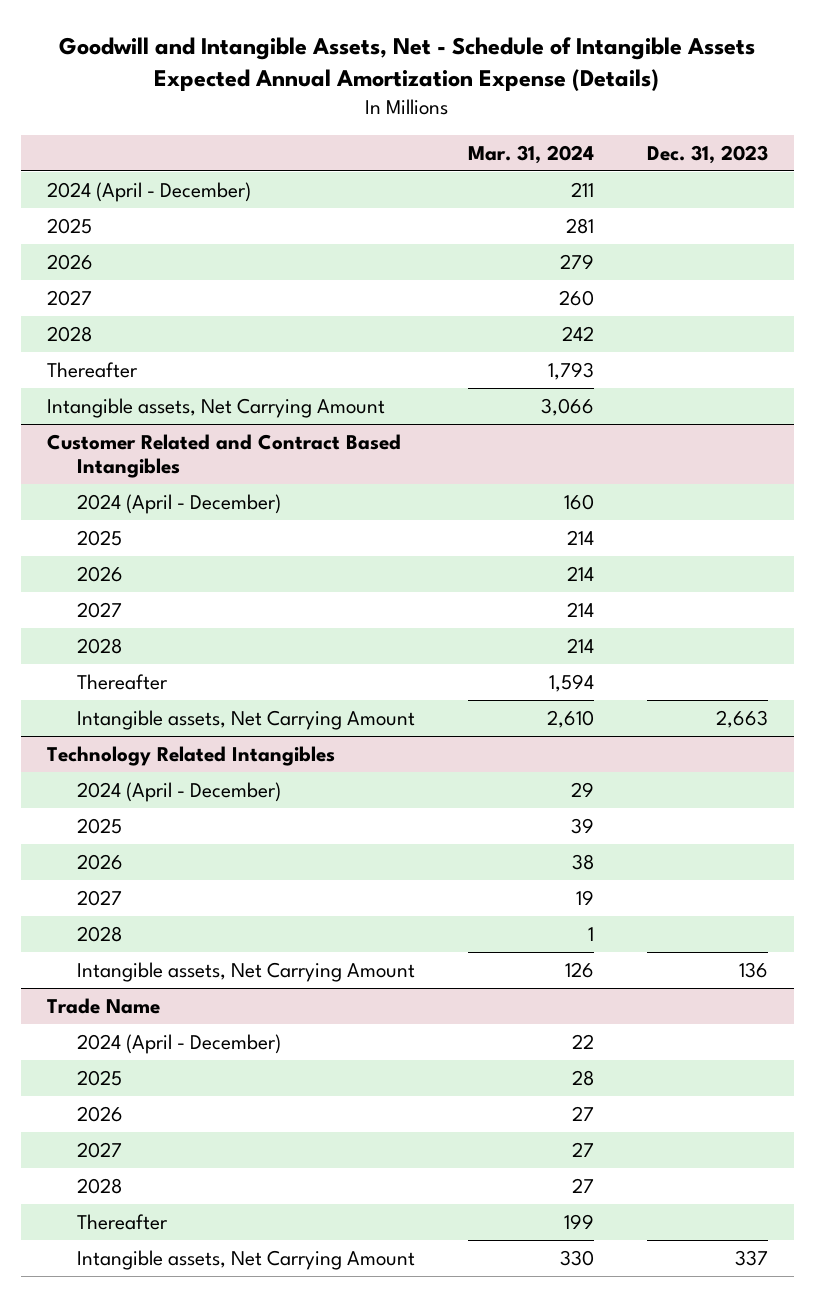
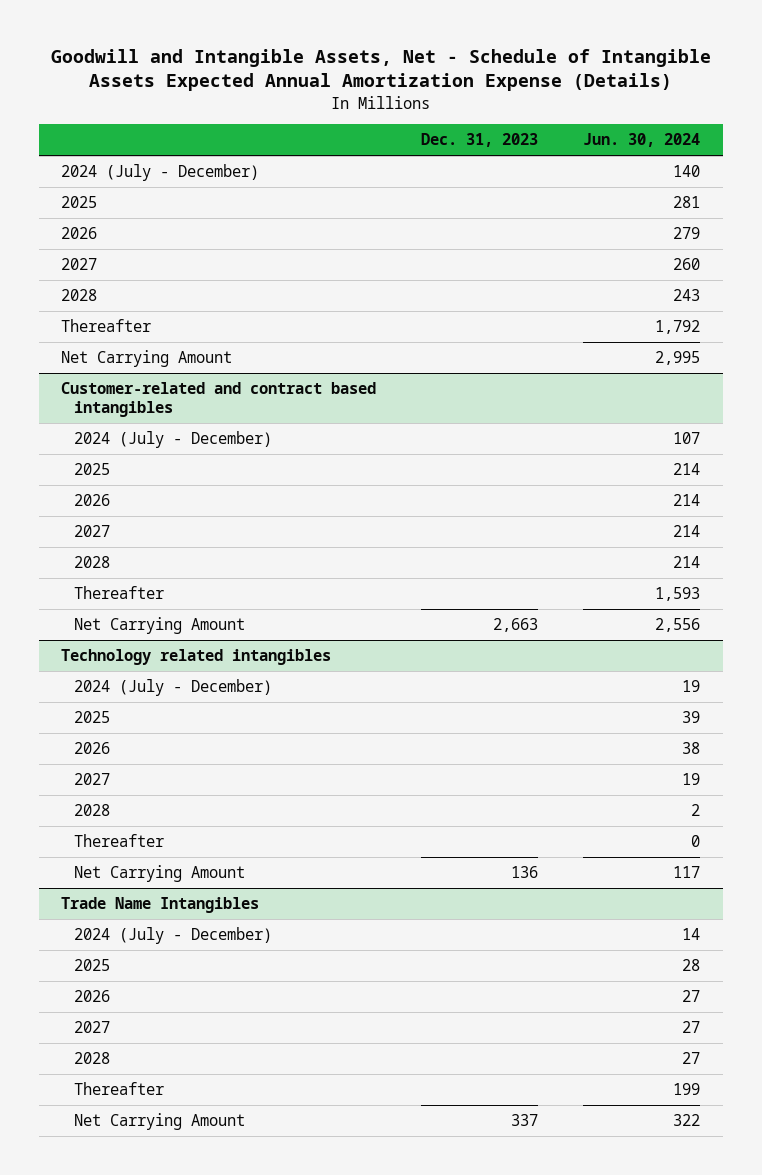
- | Mar. 31, 2024 | Dec. 31, 2023
+ | Dec. 31, 2023 | Jun. 30, 2024
- 2024 (April - December) | 211 |
+ 2024 (July - December) | | 140
- Intangible assets, Net Carrying Amount | 3,066 |
- Customer Related and Contract Based Intangibles
- 2024 (April - December) | 160 |
+ Net Carrying Amount | | 2,995
+ Customer-related and contract based intangibles
+ 2024 (July - December) | | 107
- Intangible assets, Net Carrying Amount | 2,610 | 2,663
- Technology Related Intangibles
- 2024 (April - December) | 29 |
+ Net Carrying Amount | 2,663 | 2,556
+ Technology related intangibles
+ 2024 (July - December) | | 19
- Intangible assets, Net Carrying Amount | 126 | 136
- Trade Name
- 2024 (April - December) | 22 |
+ Thereafter | | 0
+ Net Carrying Amount | 136 | 117
+ Trade Name Intangibles
+ 2024 (July - December) | | 14
- Intangible assets, Net Carrying Amount | 330 | 337
+ Net Carrying Amount | 337 | 322

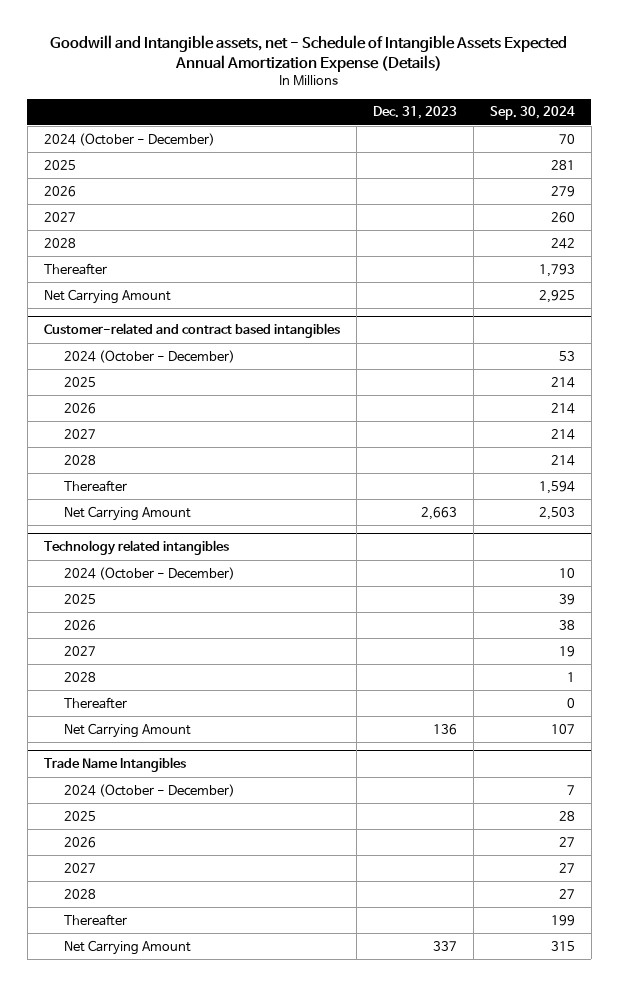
- Goodwill and Intangible Assets, Net - Schedule of Intangible Assets Expected Annual Amortization Expense (Details)
+ Goodwill and Intangible assets, net - Schedule of Intangible Assets Expected Annual Amortization Expense (Details)
- | Dec. 31, 2023 | Jun. 30, 2024
+ | Dec. 31, 2023 | Sep. 30, 2024
- 2024 (July - December) | | 140
+ 2024 (October - December) | | 70
@ Customer-related and contract based intangibles
- 2024 (July - December) | | 107
+ 2024 (October - December) | | 53
@ Technology related intangibles
- 2024 (July - December) | | 19
+ 2024 (October - December) | | 10
@ Trade Name Intangibles
- 2024 (July - December) | | 14
+ 2024 (October - December) | | 7

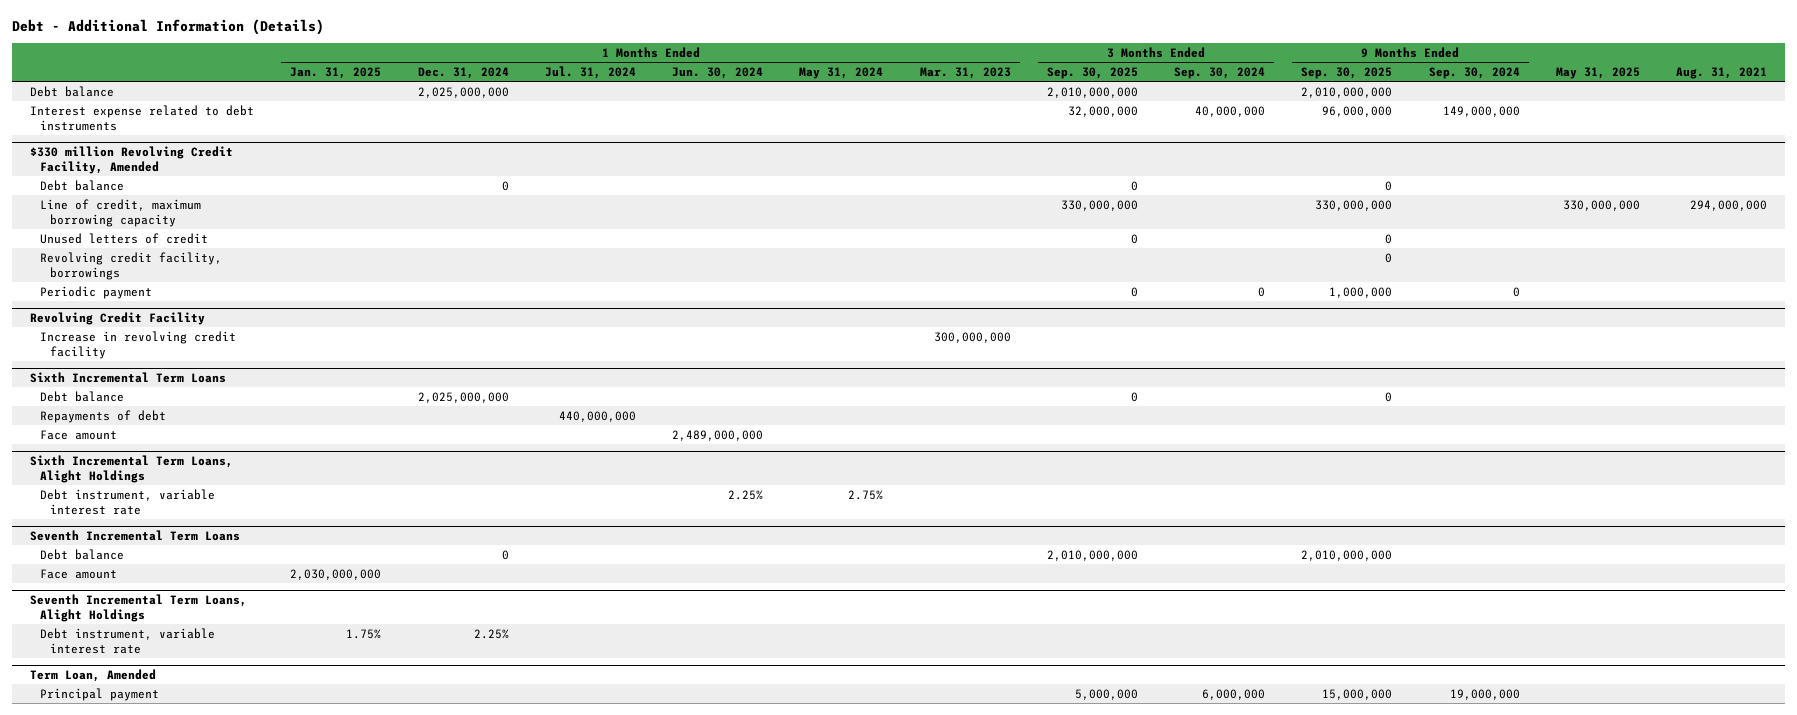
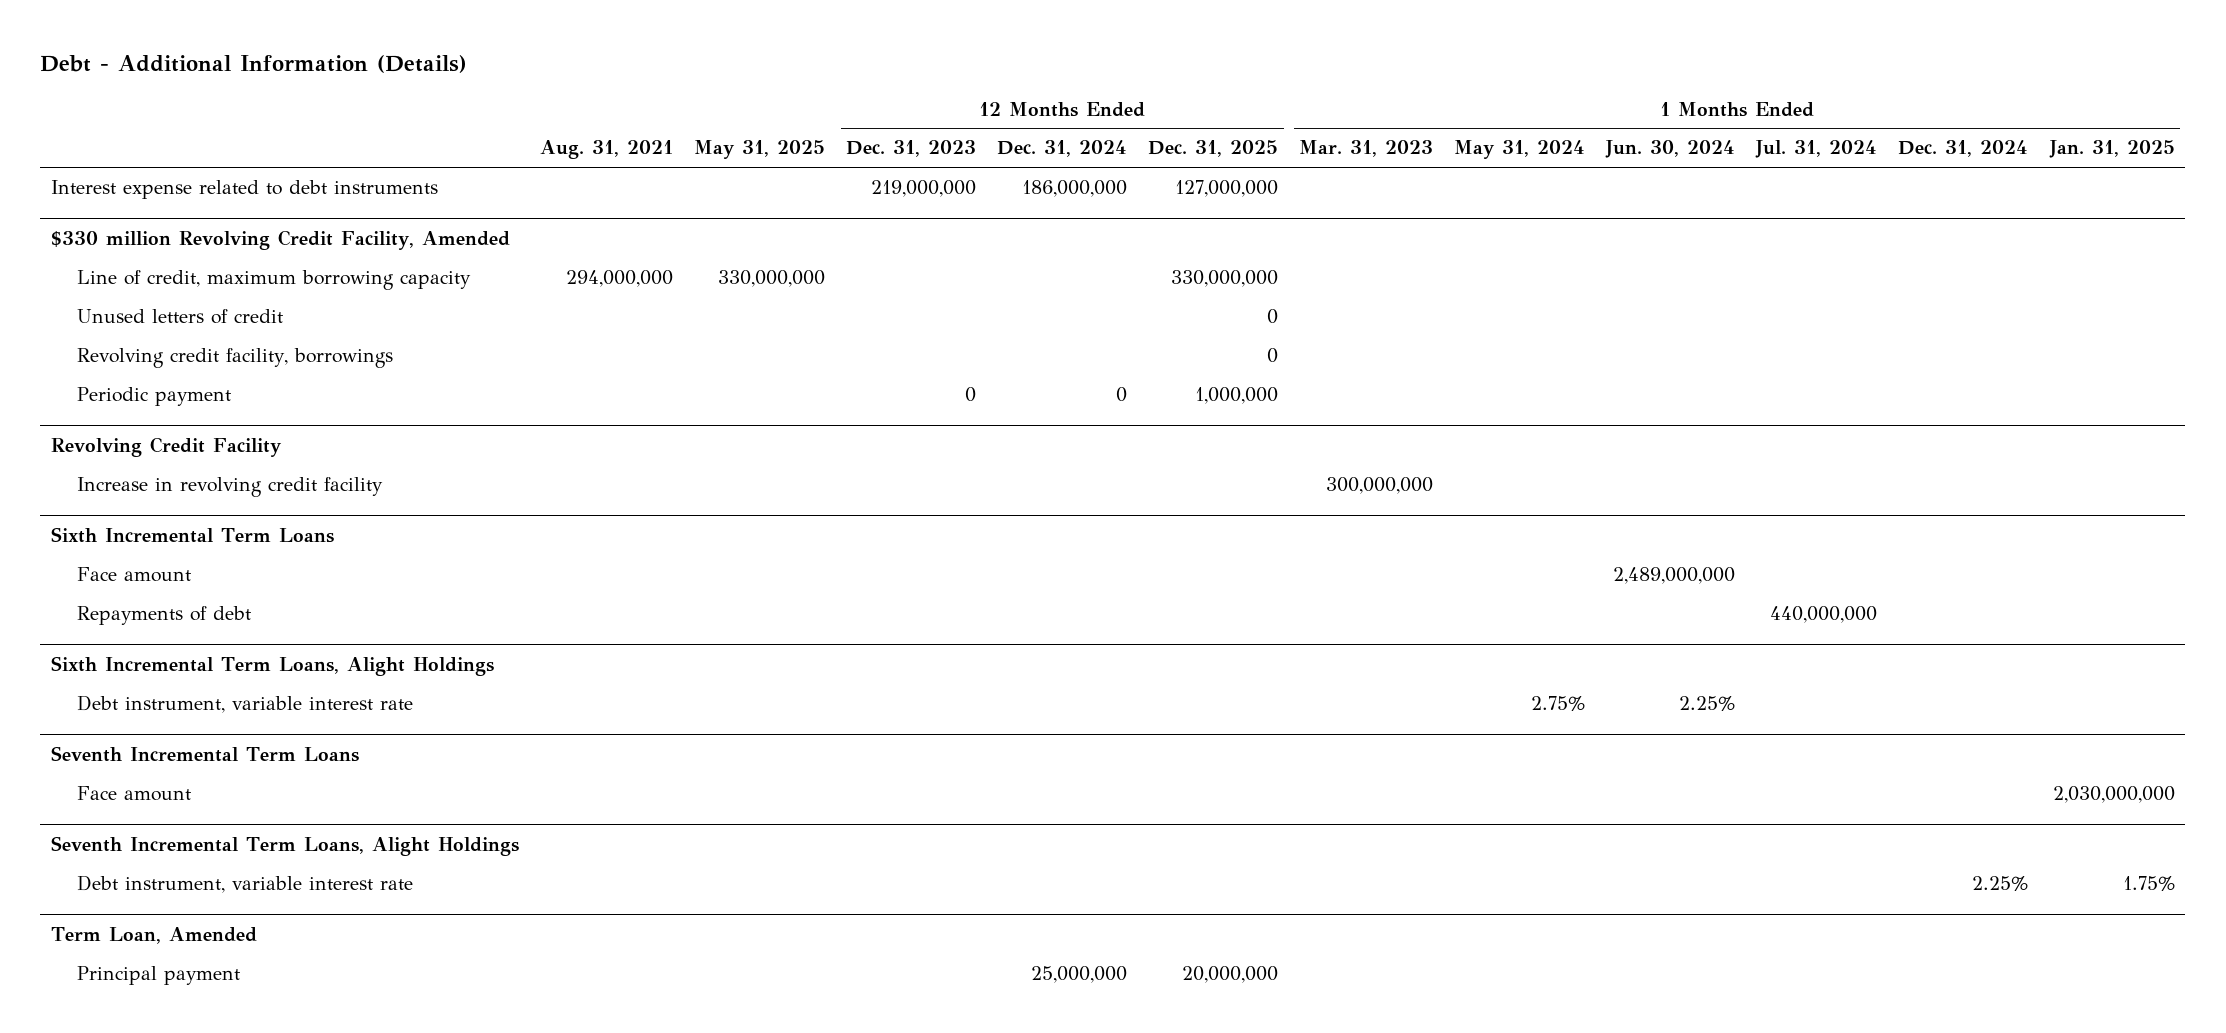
- | 1 Months Ended Jan. 31, 2025 | 1 Months Ended Dec. 31, 2024 | 1 Months Ended Jul. 31, 2024 | 1 Months Ended Jun. 30, 2024 | 1 Months Ended May 31, 2024 | 1 Months Ended Mar. 31, 2023 | 3 Months Ended Sep. 30, 2025 | 3 Months Ended Sep. 30, 2024 | 9 Months Ended Sep. 30, 2025 | 9 Months Ended Sep. 30, 2024 | May 31, 2025 | Aug. 31, 2021
+ | Aug. 31, 2021 | May 31, 2025 | 12 Months Ended Dec. 31, 2023 | 12 Months Ended Dec. 31, 2024 | 12 Months Ended Dec. 31, 2025 | 1 Months Ended Mar. 31, 2023 | 1 Months Ended May 31, 2024 | 1 Months Ended Jun. 30, 2024 | 1 Months Ended Jul. 31, 2024 | 1 Months Ended Dec. 31, 2024 | 1 Months Ended Jan. 31, 2025
- Debt balance | | 2,025,000,000 | | | | | 2,010,000,000 | | 2,010,000,000 | | |
@ $330 million Revolving Credit Facility, Amended
- Debt balance | | 0 | | | | | 0 | | 0 | | |
@ Sixth Incremental Term Loans
- Debt balance | | 2,025,000,000 | | | | | 0 | | 0 | | |
moved down: Repayments of debt | | | | | | | | | 440,000,000 | |
@ Seventh Incremental Term Loans
- Debt balance | | 0 | | | | | 2,010,000,000 | | 2,010,000,000 | | |

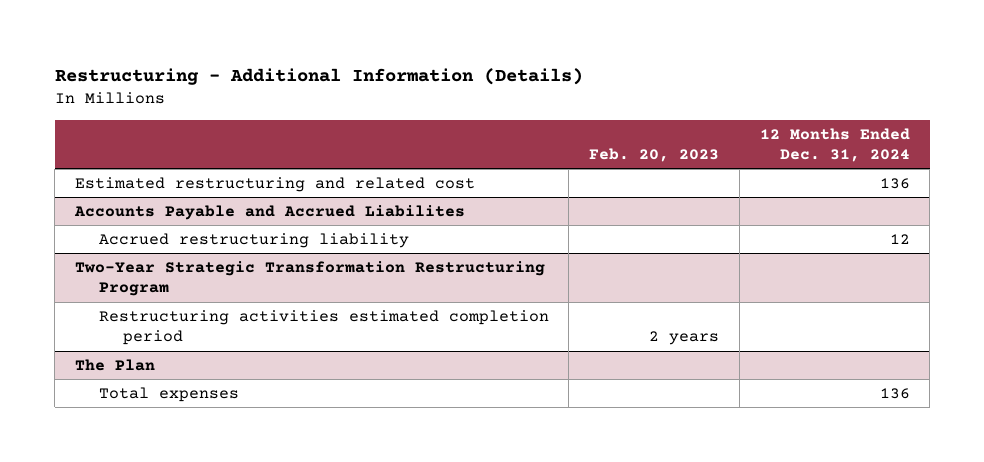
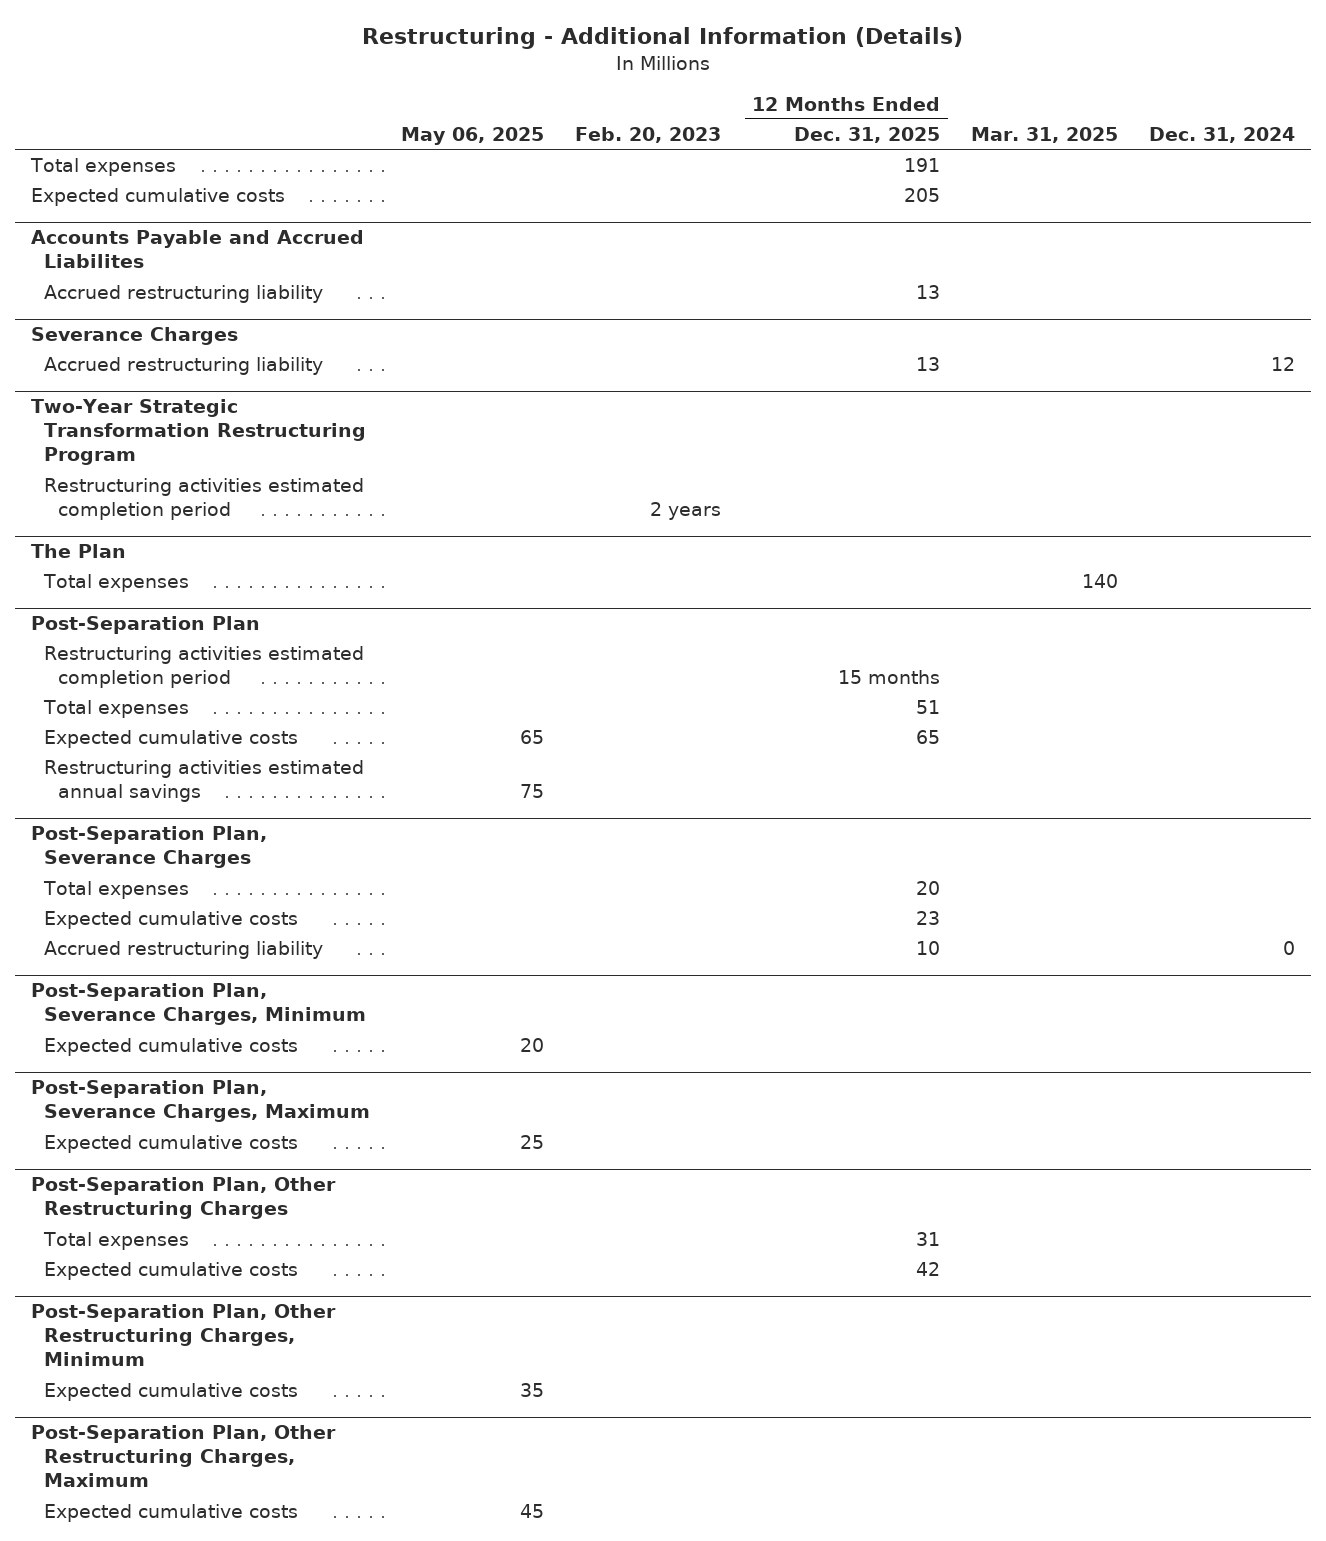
- | Feb. 20, 2023 | 12 Months Ended Dec. 31, 2024
+ | May 06, 2025 | Feb. 20, 2023 | 12 Months Ended Dec. 31, 2025 | Mar. 31, 2025 | Dec. 31, 2024
- Estimated restructuring and related cost | | 136
+ Total expenses | | | 191 | |
+ Expected cumulative costs | | | 205 | |
+ Severance Charges
+ Accrued restructuring liability | | | 13 | | 12
+ Post-Separation Plan
+ Restructuring activities estimated completion period | | | 15 months | |
+ Total expenses | | | 51 | |
+ Expected cumulative costs | 65 | | 65 | |
+ Restructuring activities estimated annual savings | 75 | | | |
+ Post-Separation Plan, Severance Charges
+ Total expenses | | | 20 | |
+ Expected cumulative costs | | | 23 | |
+ Accrued restructuring liability | | | 10 | | 0
+ Post-Separation Plan, Severance Charges, Minimum
+ Expected cumulative costs | 20 | | | |
+ Post-Separation Plan, Severance Charges, Maximum
+ Expected cumulative costs | 25 | | | |
+ Post-Separation Plan, Other Restructuring Charges
+ Total expenses | | | 31 | |
+ Expected cumulative costs | | | 42 | |
+ Post-Separation Plan, Other Restructuring Charges, Minimum
+ Expected cumulative costs | 35 | | | |
+ Post-Separation Plan, Other Restructuring Charges, Maximum
+ Expected cumulative costs | 45 | | | |

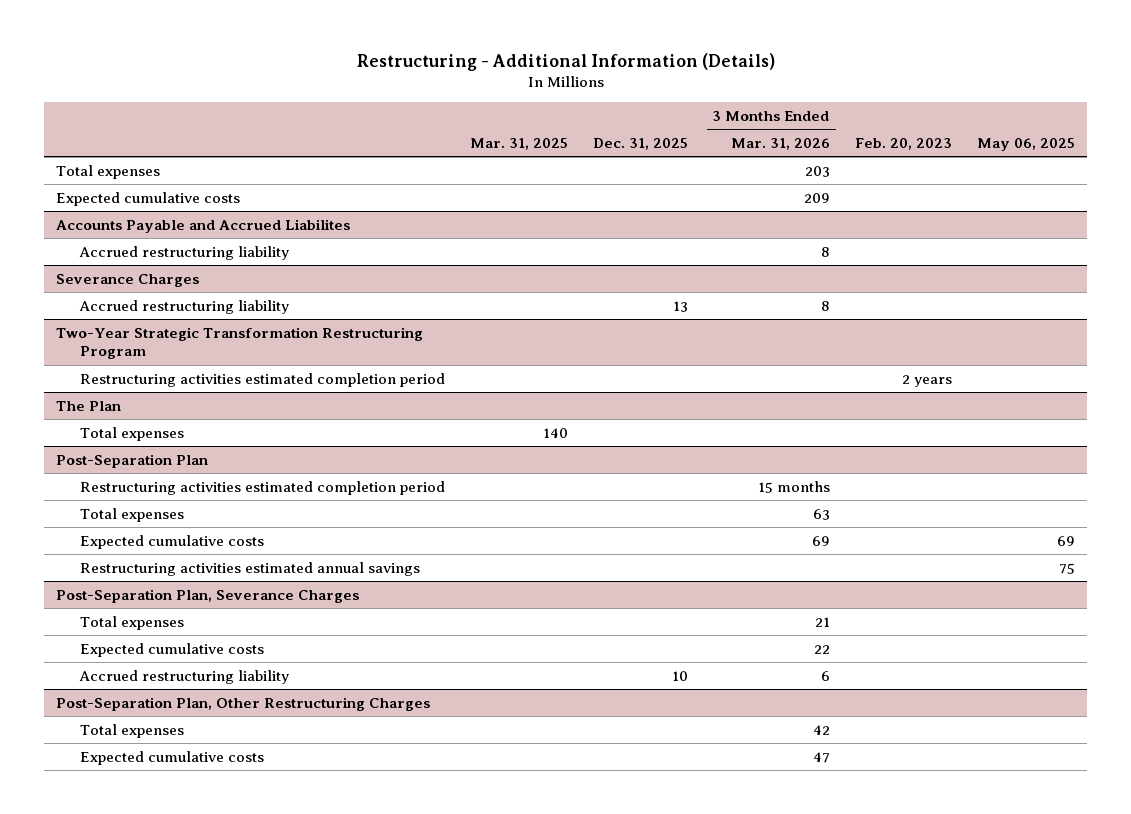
- | May 06, 2025 | Feb. 20, 2023 | 12 Months Ended Dec. 31, 2025 | Mar. 31, 2025 | Dec. 31, 2024
+ | Mar. 31, 2025 | Dec. 31, 2025 | 3 Months Ended Mar. 31, 2026 | Feb. 20, 2023 | May 06, 2025
@ Post-Separation Plan
- Expected cumulative costs | 65 | | 65 | |
+ Expected cumulative costs | | | 69 | | 69
- Post-Separation Plan, Severance Charges, Minimum
- Expected cumulative costs | 20 | | | |
- Post-Separation Plan, Severance Charges, Maximum
- Expected cumulative costs | 25 | | | |
- Post-Separation Plan, Other Restructuring Charges, Minimum
- Expected cumulative costs | 35 | | | |
- Post-Separation Plan, Other Restructuring Charges, Maximum
- Expected cumulative costs | 45 | | | |

